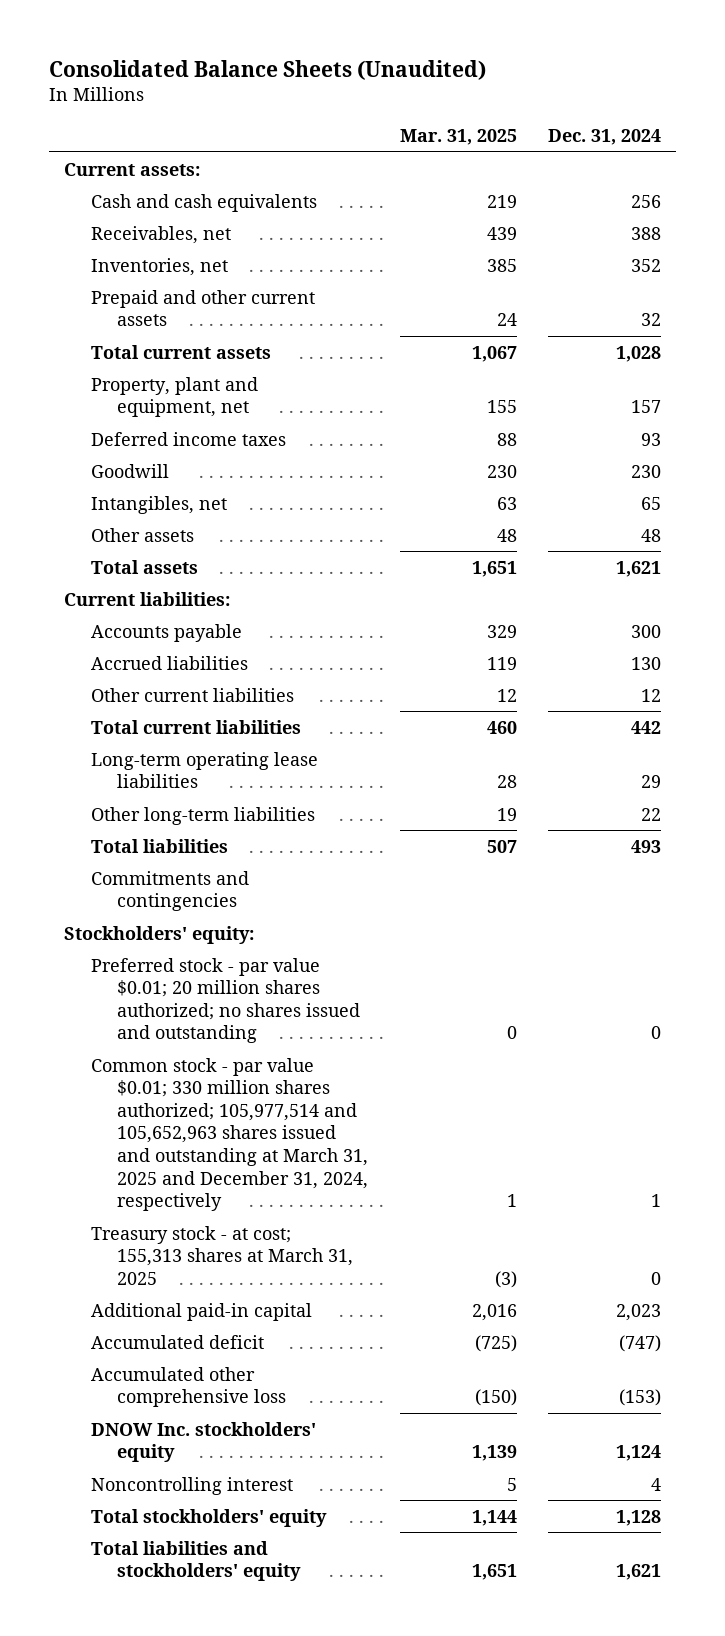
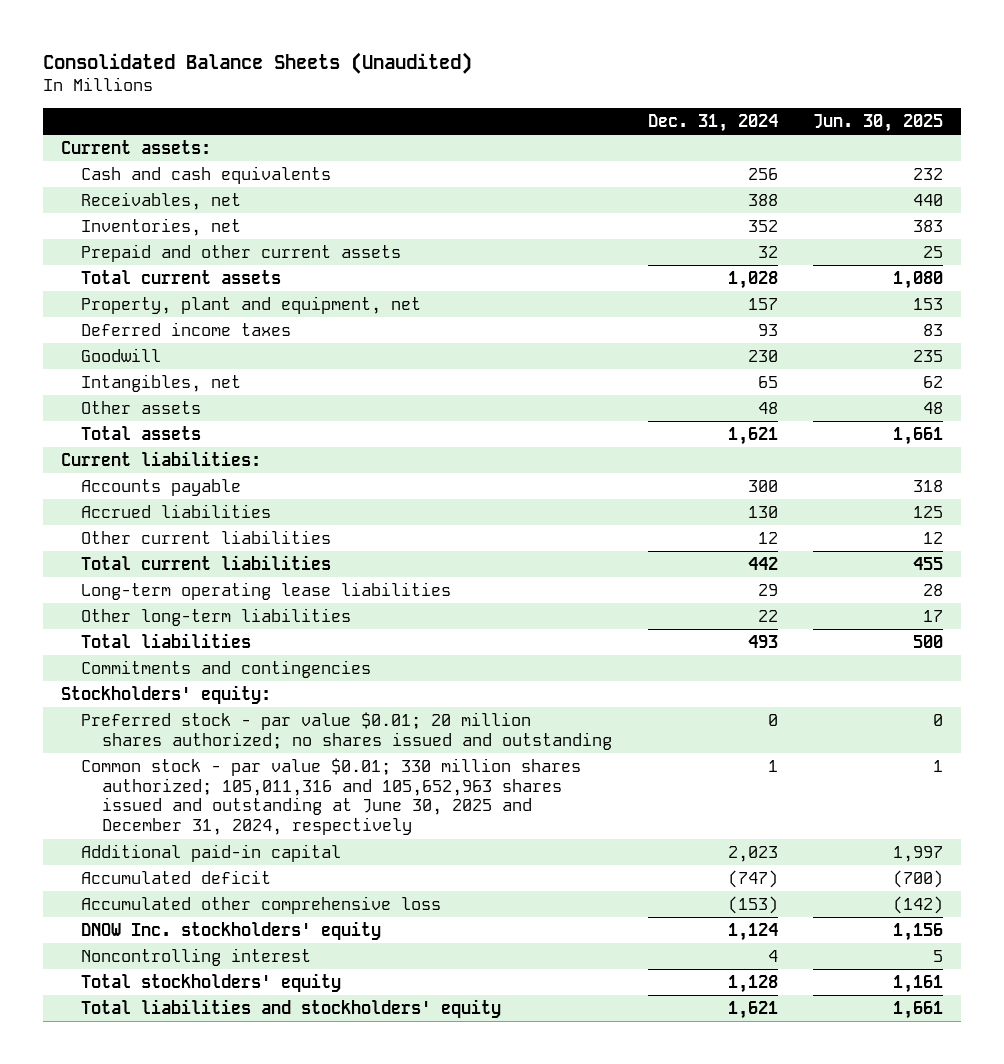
- | Mar. 31, 2025 | Dec. 31, 2024
+ | Dec. 31, 2024 | Jun. 30, 2025
- Common stock - par value $0.01; 330 million shares authorized; 105,977,514 and 105,652,963 shares issued and outstanding at March 31, 2025 and December 31, 2024, respectively | 1 | 1
- Treasury stock - at cost; 155,313 shares at March 31, 2025 | (3) | 0
+ Common stock - par value $0.01; 330 million shares authorized; 105,011,316 and 105,652,963 shares issued and outstanding at June 30, 2025 and December 31, 2024, respectively | 1 | 1

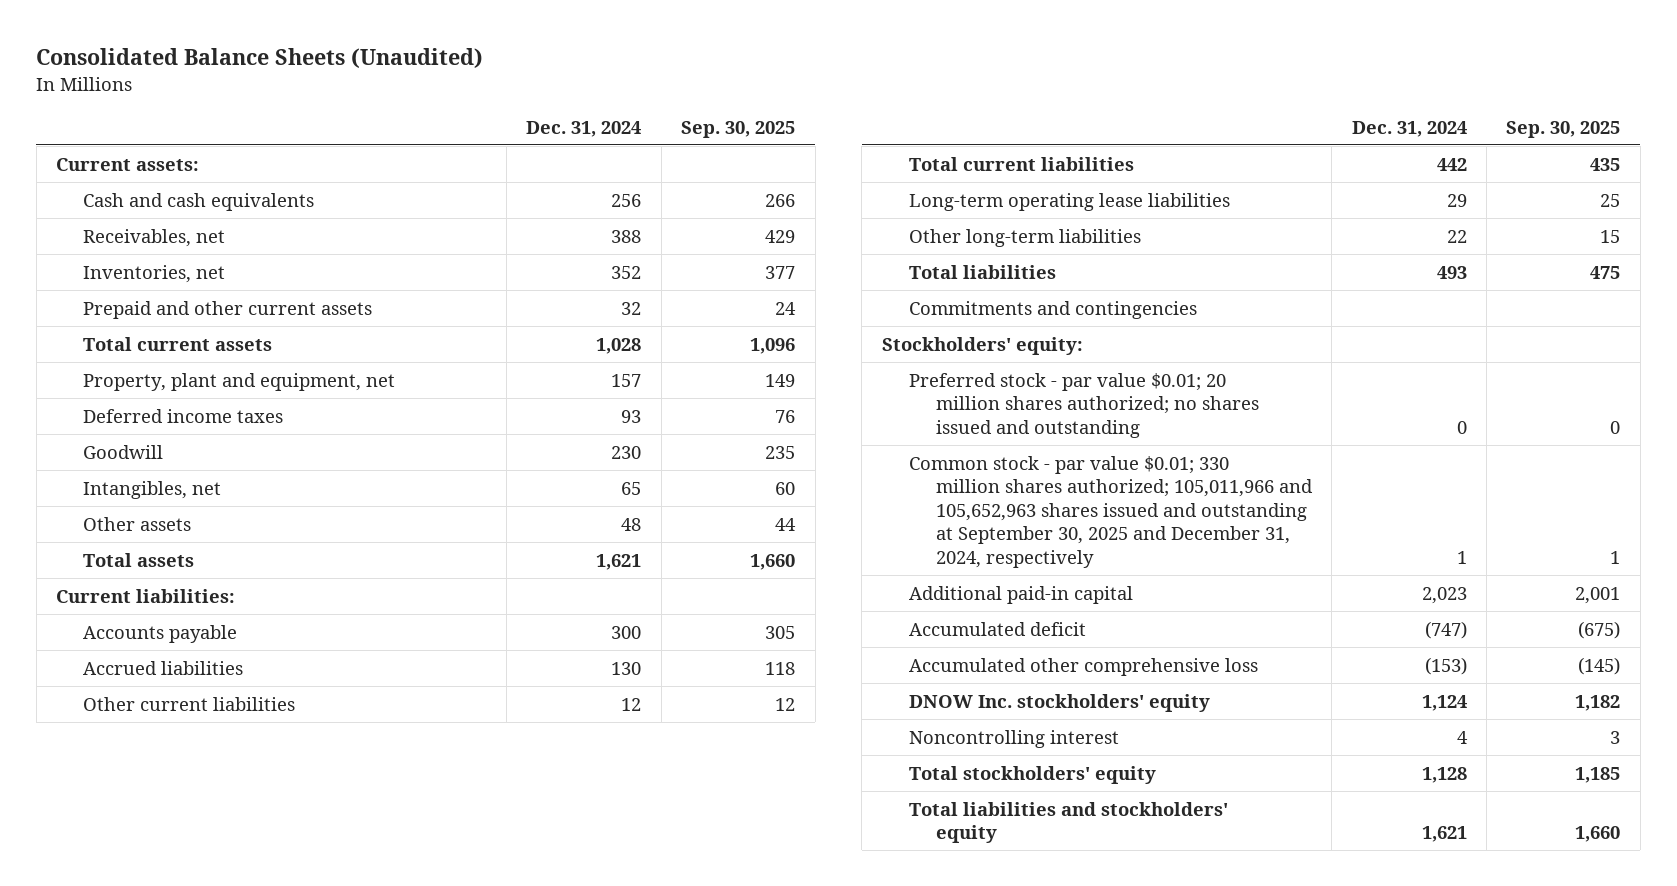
- | Dec. 31, 2024 | Jun. 30, 2025
+ | Dec. 31, 2024 | Sep. 30, 2025
- Common stock - par value $0.01; 330 million shares authorized; 105,011,316 and 105,652,963 shares issued and outstanding at June 30, 2025 and December 31, 2024, respectively | 1 | 1
+ Common stock - par value $0.01; 330 million shares authorized; 105,011,966 and 105,652,963 shares issued and outstanding at September 30, 2025 and December 31, 2024, respectively | 1 | 1

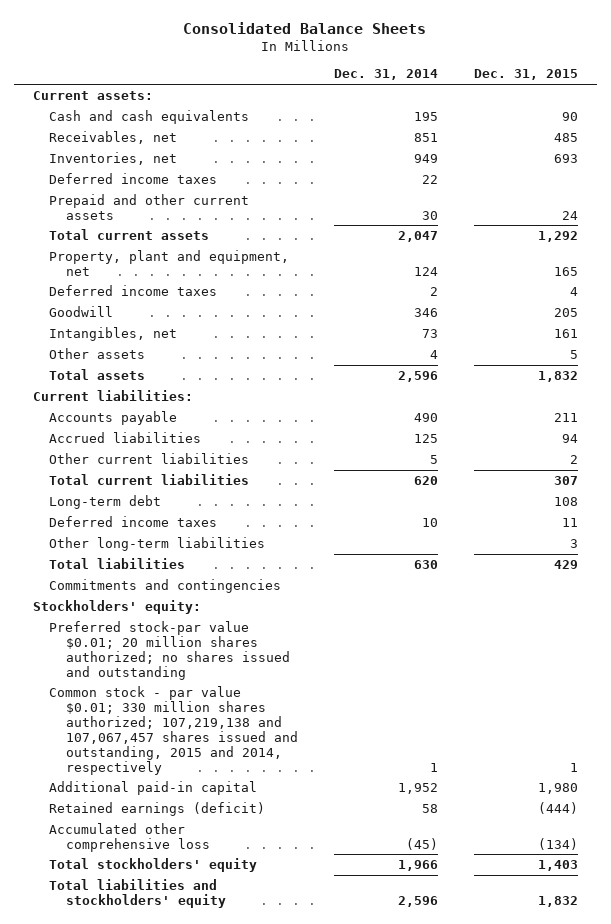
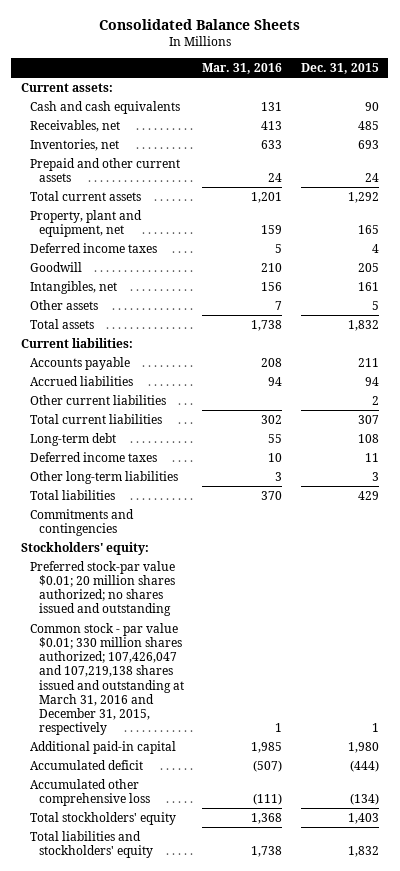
- | Dec. 31, 2014 | Dec. 31, 2015
+ | Mar. 31, 2016 | Dec. 31, 2015
- Deferred income taxes | 22 |
- Common stock - par value $0.01; 330 million shares authorized; 107,219,138 and 107,067,457 shares issued and outstanding, 2015 and 2014, respectively | 1 | 1
+ Common stock - par value $0.01; 330 million shares authorized; 107,426,047 and 107,219,138 shares issued and outstanding at March 31, 2016 and December 31, 2015, respectively | 1 | 1
- Retained earnings (deficit) | 58 | (444)
+ Accumulated deficit | (507) | (444)

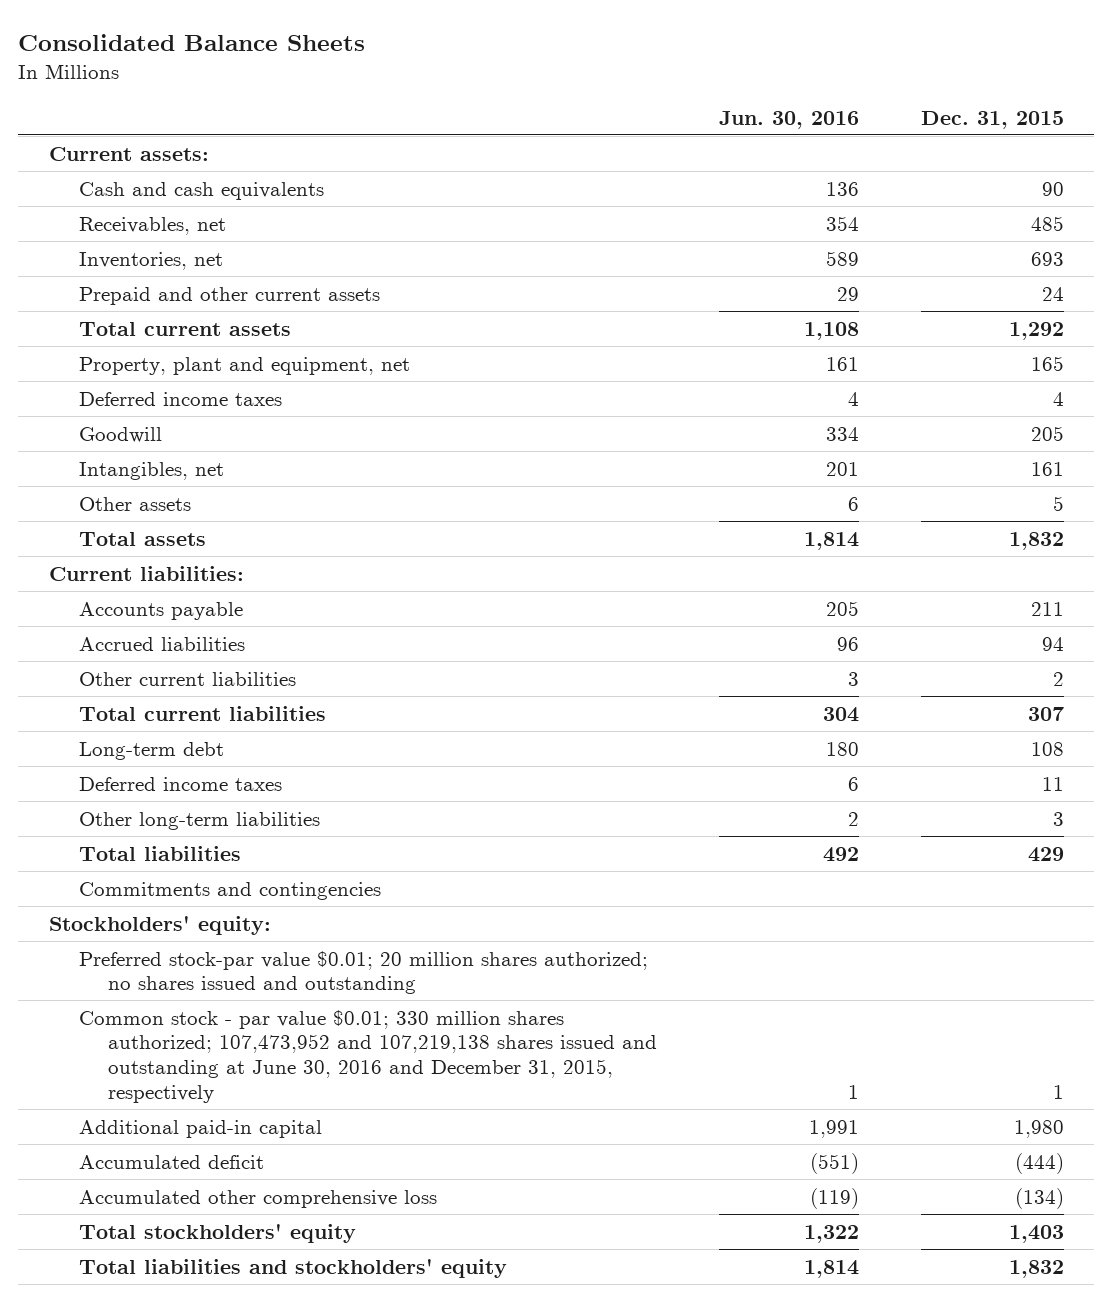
- | Mar. 31, 2016 | Dec. 31, 2015
+ | Jun. 30, 2016 | Dec. 31, 2015
- Common stock - par value $0.01; 330 million shares authorized; 107,426,047 and 107,219,138 shares issued and outstanding at March 31, 2016 and December 31, 2015, respectively | 1 | 1
+ Common stock - par value $0.01; 330 million shares authorized; 107,473,952 and 107,219,138 shares issued and outstanding at June 30, 2016 and December 31, 2015, respectively | 1 | 1

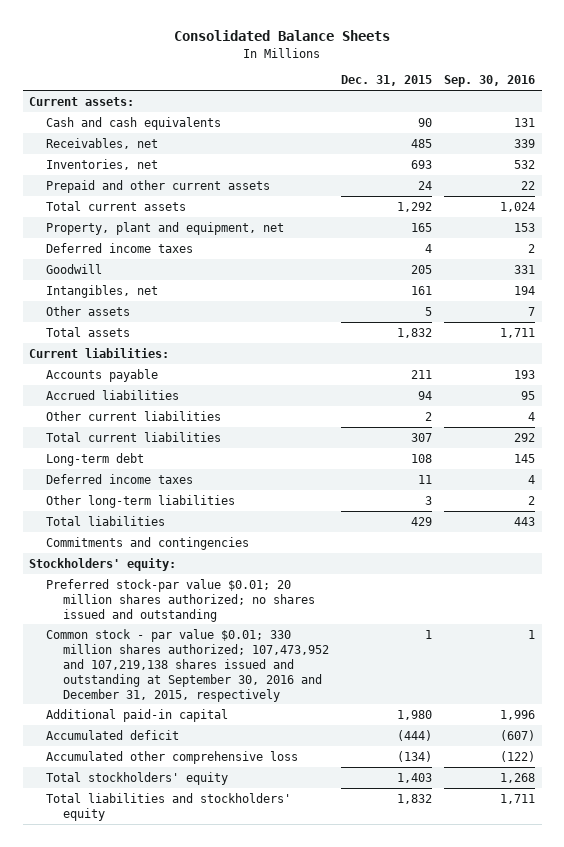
- | Jun. 30, 2016 | Dec. 31, 2015
+ | Dec. 31, 2015 | Sep. 30, 2016
- Common stock - par value $0.01; 330 million shares authorized; 107,473,952 and 107,219,138 shares issued and outstanding at June 30, 2016 and December 31, 2015, respectively | 1 | 1
+ Common stock - par value $0.01; 330 million shares authorized; 107,473,952 and 107,219,138 shares issued and outstanding at September 30, 2016 and December 31, 2015, respectively | 1 | 1

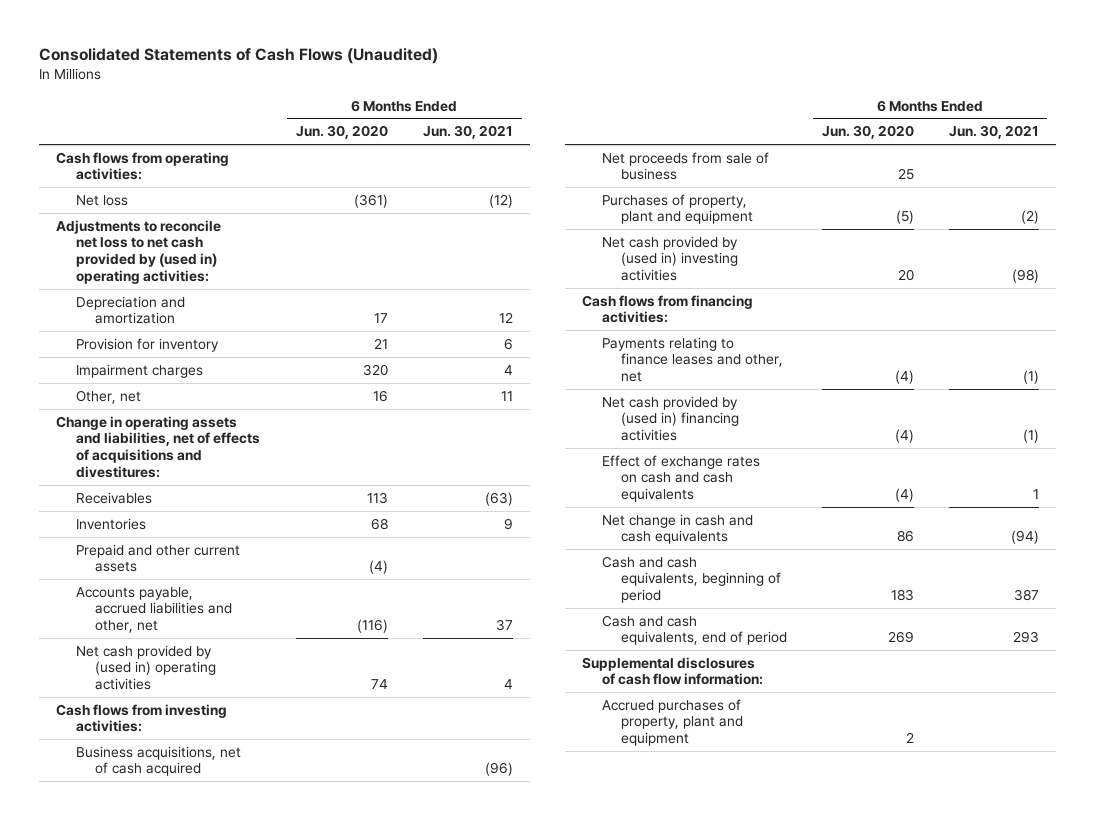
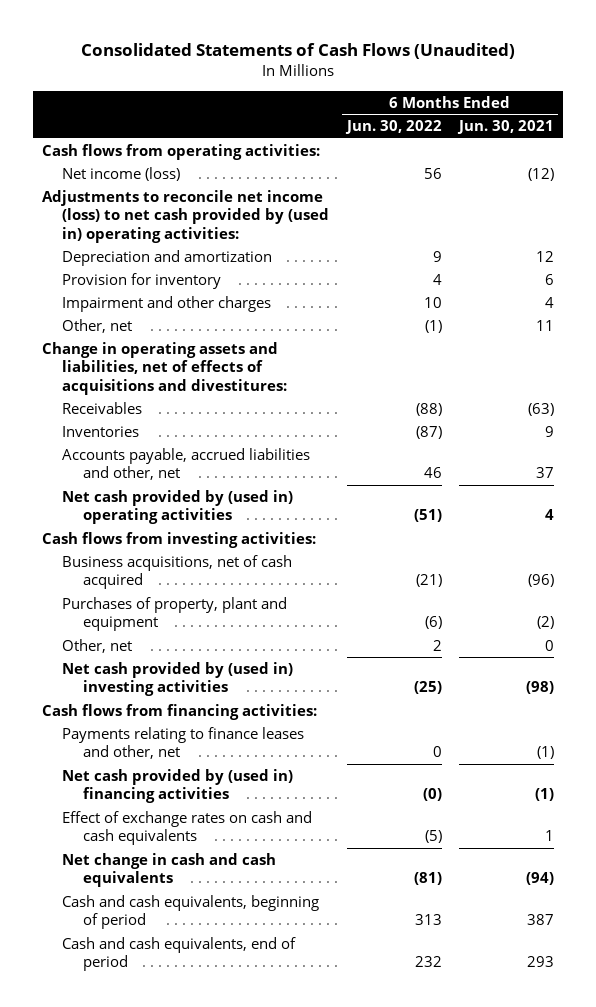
- | 6 Months Ended Jun. 30, 2020 | 6 Months Ended Jun. 30, 2021
+ | 6 Months Ended Jun. 30, 2022 | 6 Months Ended Jun. 30, 2021
- Net loss | (361) | (12)
- Adjustments to reconcile net loss to net cash provided by (used in) operating activities:
+ Net income (loss) | 56 | (12)
+ Adjustments to reconcile net income (loss) to net cash provided by (used in) operating activities:
- Impairment charges | 320 | 4
+ Impairment and other charges | 10 | 4
- Prepaid and other current assets | (4) |
- Net proceeds from sale of business | 25 |
+ Other, net | 2 | 0
- Supplemental disclosures of cash flow information:
- Accrued purchases of property, plant and equipment | 2 |

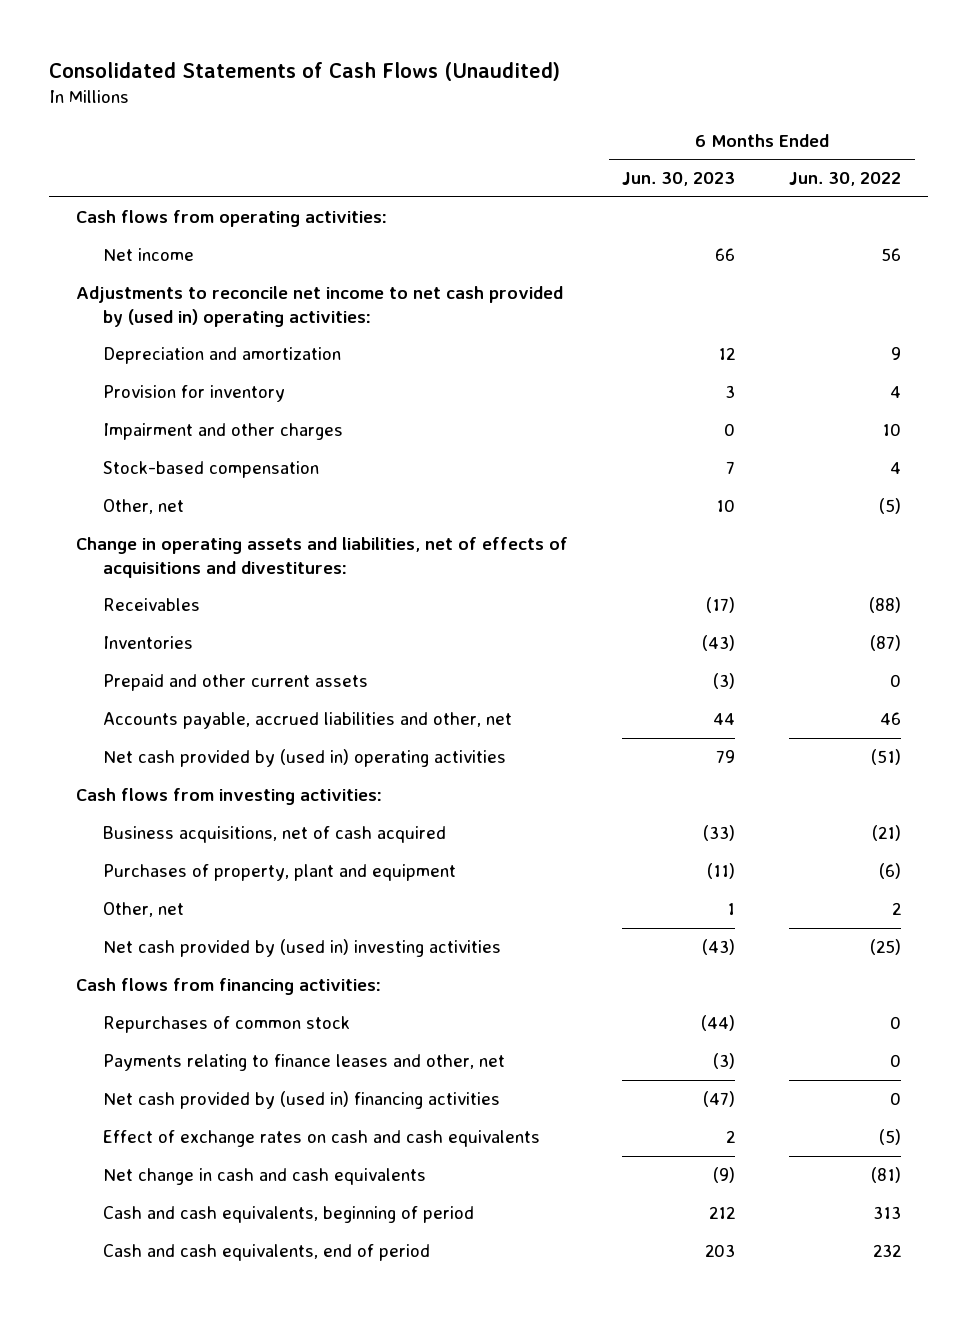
- | 6 Months Ended Jun. 30, 2022 | 6 Months Ended Jun. 30, 2021
+ | 6 Months Ended Jun. 30, 2023 | 6 Months Ended Jun. 30, 2022
- Net income (loss) | 56 | (12)
- Adjustments to reconcile net income (loss) to net cash provided by (used in) operating activities:
+ Net income | 66 | 56
+ Adjustments to reconcile net income to net cash provided by (used in) operating activities:
- Other, net | (1) | 11
+ Stock-based compensation | 7 | 4
+ Other, net | 10 | (5)
+ Prepaid and other current assets | (3) | 0
+ Repurchases of common stock | (44) | 0
- Net cash provided by (used in) financing activities | (0) | (1)
+ Net cash provided by (used in) financing activities | (47) | 0

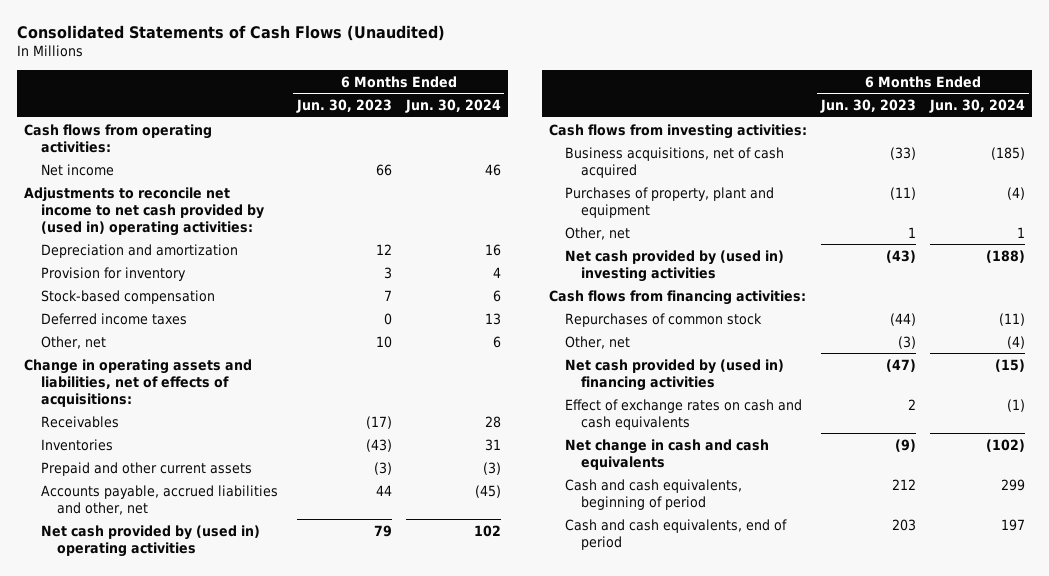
- | 6 Months Ended Jun. 30, 2023 | 6 Months Ended Jun. 30, 2022
+ | 6 Months Ended Jun. 30, 2023 | 6 Months Ended Jun. 30, 2024
- Impairment and other charges | 0 | 10
+ Deferred income taxes | 0 | 13
- Change in operating assets and liabilities, net of effects of acquisitions and divestitures:
+ Change in operating assets and liabilities, net of effects of acquisitions:
- Payments relating to finance leases and other, net | (3) | 0
+ Other, net | (3) | (4)

